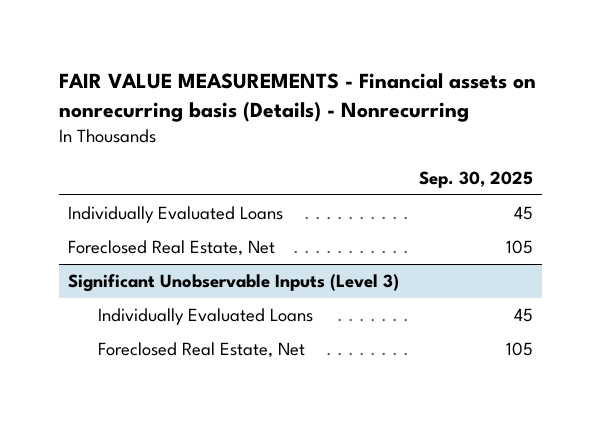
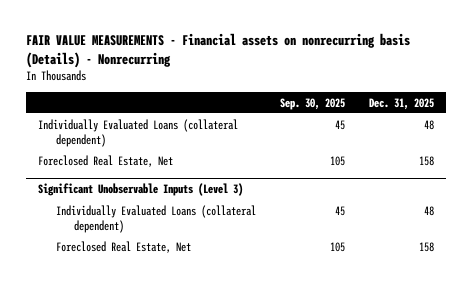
- | Sep. 30, 2025
+ | Sep. 30, 2025 | Dec. 31, 2025
- Individually Evaluated Loans | 45
+ Individually Evaluated Loans (collateral dependent) | 45 | 48
@ Significant Unobservable Inputs (Level 3)
- Individually Evaluated Loans | 45
+ Individually Evaluated Loans (collateral dependent) | 45 | 48

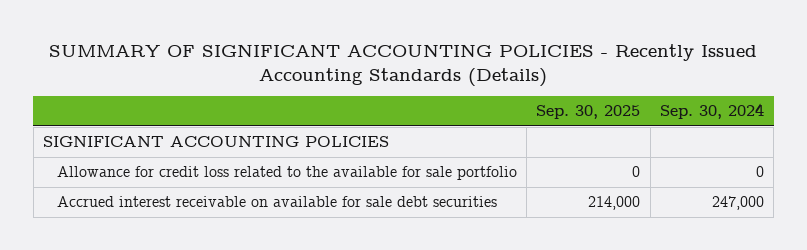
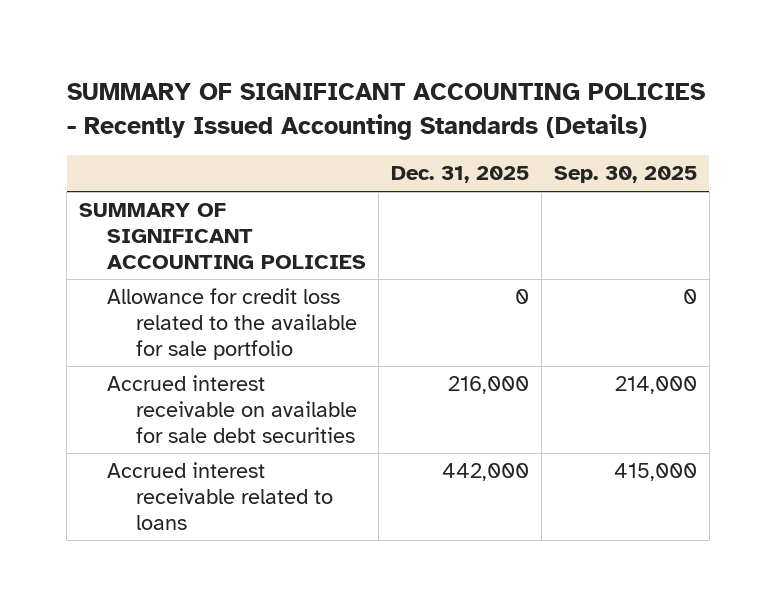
- | Sep. 30, 2025 | Sep. 30, 2024
+ | Dec. 31, 2025 | Sep. 30, 2025
- SIGNIFICANT ACCOUNTING POLICIES
+ SUMMARY OF SIGNIFICANT ACCOUNTING POLICIES
+ Accrued interest receivable related to loans | 442,000 | 415,000

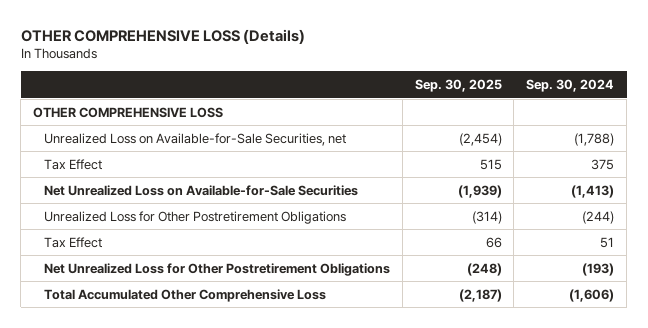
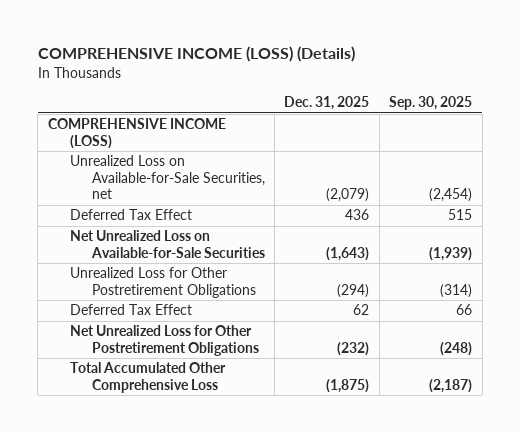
- OTHER COMPREHENSIVE LOSS (Details)
+ COMPREHENSIVE INCOME (LOSS) (Details)
- | Sep. 30, 2025 | Sep. 30, 2024
+ | Dec. 31, 2025 | Sep. 30, 2025
- OTHER COMPREHENSIVE LOSS
+ COMPREHENSIVE INCOME (LOSS)
- Tax Effect | 515 | 375
+ Deferred Tax Effect | 436 | 515
- Tax Effect | 66 | 51
+ Deferred Tax Effect | 62 | 66

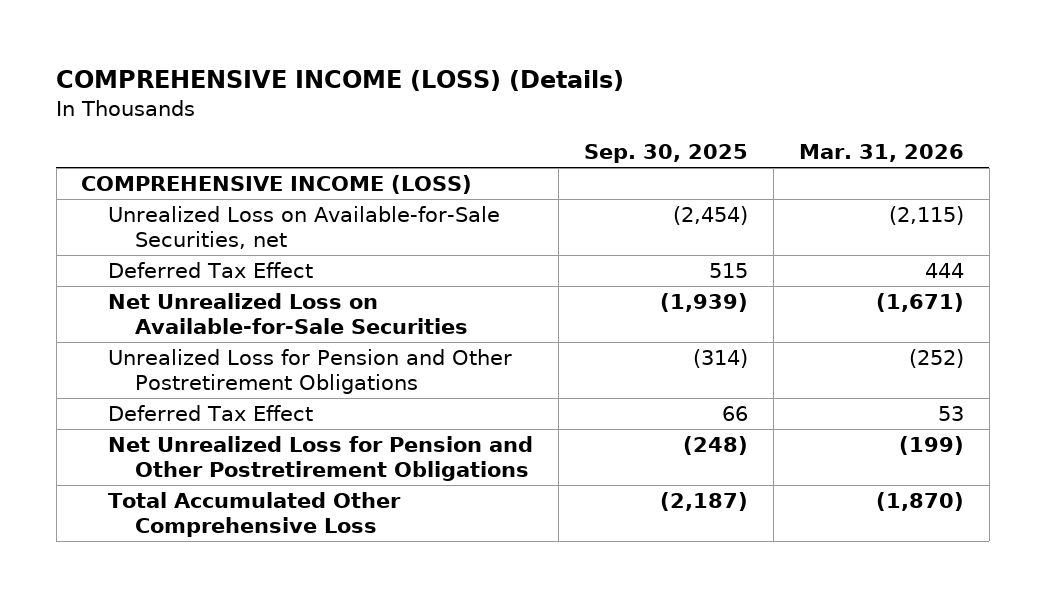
- | Dec. 31, 2025 | Sep. 30, 2025
+ | Sep. 30, 2025 | Mar. 31, 2026
- Unrealized Loss for Other Postretirement Obligations | (294) | (314)
+ Unrealized Loss for Pension and Other Postretirement Obligations | (314) | (252)
- Net Unrealized Loss for Other Postretirement Obligations | (232) | (248)
+ Net Unrealized Loss for Pension and Other Postretirement Obligations | (248) | (199)

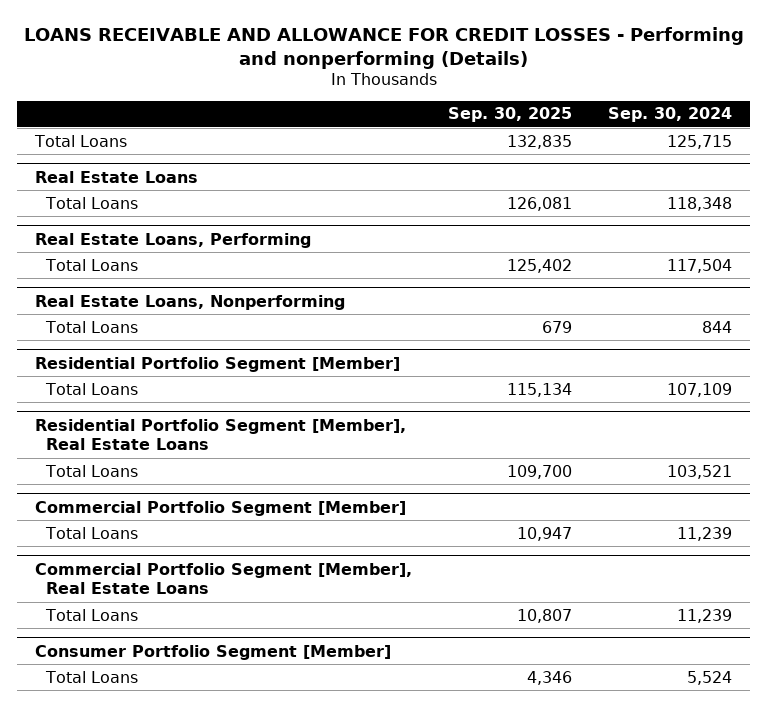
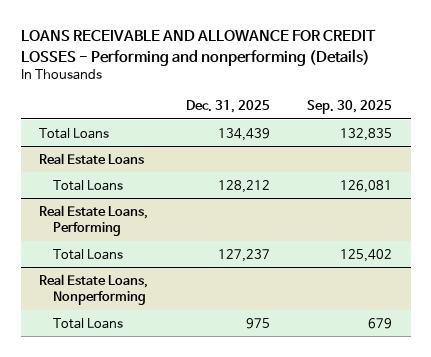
- | Sep. 30, 2025 | Sep. 30, 2024
+ | Dec. 31, 2025 | Sep. 30, 2025
- Residential Portfolio Segment [Member]
- Total Loans | 115,134 | 107,109
- Residential Portfolio Segment [Member], Real Estate Loans
- Total Loans | 109,700 | 103,521
- Commercial Portfolio Segment [Member]
- Total Loans | 10,947 | 11,239
- Commercial Portfolio Segment [Member], Real Estate Loans
- Total Loans | 10,807 | 11,239
- Consumer Portfolio Segment [Member]
- Total Loans | 4,346 | 5,524

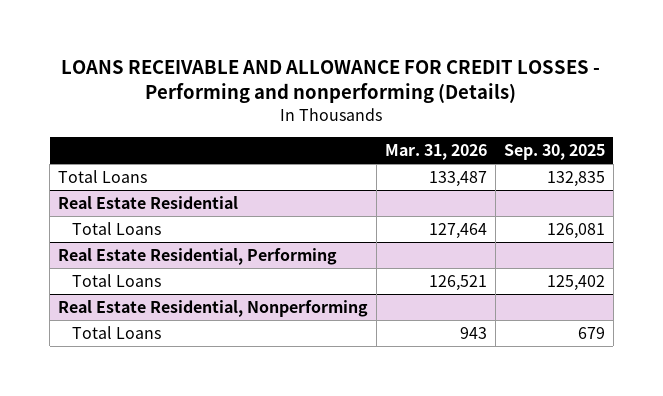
- | Dec. 31, 2025 | Sep. 30, 2025
+ | Mar. 31, 2026 | Sep. 30, 2025
- Real Estate Loans
+ Real Estate Residential
- Real Estate Loans, Performing
+ Real Estate Residential, Performing
- Real Estate Loans, Nonperforming
+ Real Estate Residential, Nonperforming

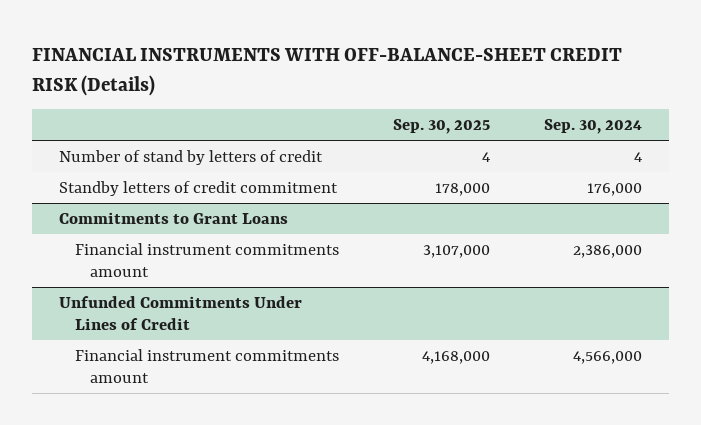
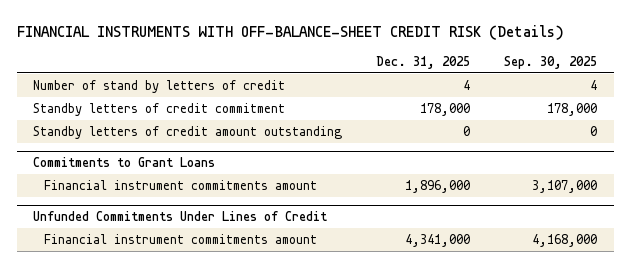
- | Sep. 30, 2025 | Sep. 30, 2024
+ | Dec. 31, 2025 | Sep. 30, 2025
+ Standby letters of credit amount outstanding | 0 | 0

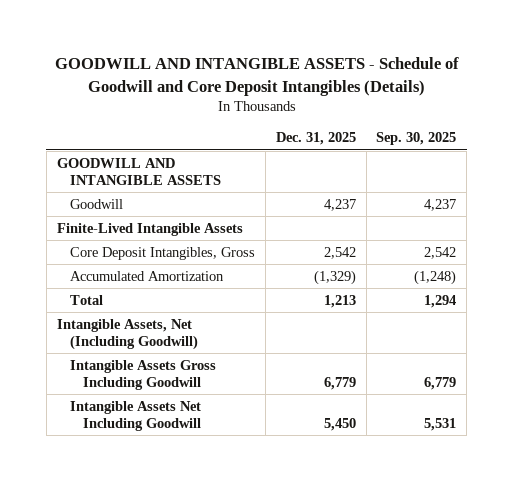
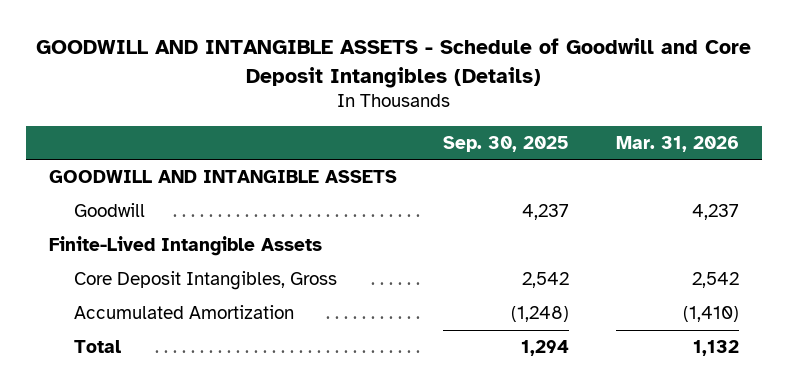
- | Dec. 31, 2025 | Sep. 30, 2025
+ | Sep. 30, 2025 | Mar. 31, 2026
- Intangible Assets, Net (Including Goodwill)
- Intangible Assets Gross Including Goodwill | 6,779 | 6,779
- Intangible Assets Net Including Goodwill | 5,450 | 5,531

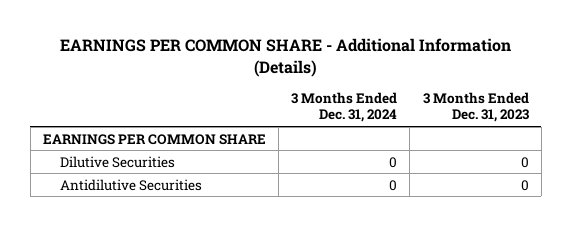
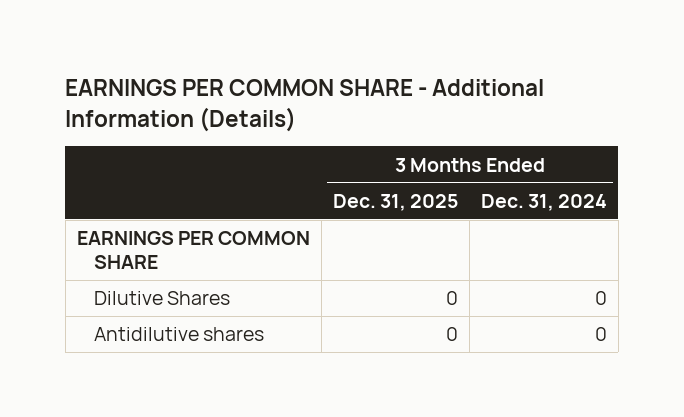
- | 3 Months Ended Dec. 31, 2024 | 3 Months Ended Dec. 31, 2023
+ | 3 Months Ended Dec. 31, 2025 | 3 Months Ended Dec. 31, 2024
- Dilutive Securities | 0 | 0
- Antidilutive Securities | 0 | 0
+ Dilutive Shares | 0 | 0
+ Antidilutive shares | 0 | 0

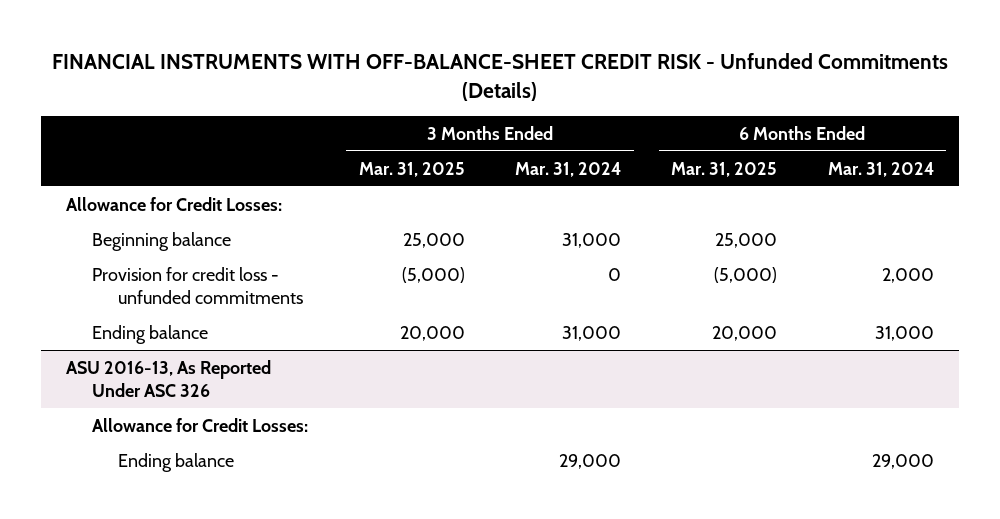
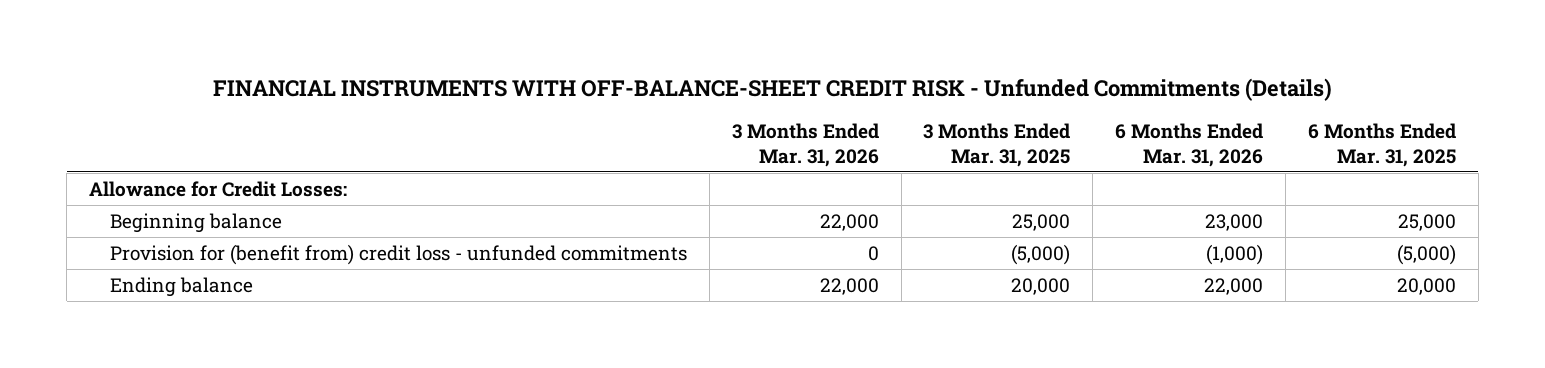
- | 3 Months Ended Mar. 31, 2025 | 3 Months Ended Mar. 31, 2024 | 6 Months Ended Mar. 31, 2025 | 6 Months Ended Mar. 31, 2024
+ | 3 Months Ended Mar. 31, 2026 | 3 Months Ended Mar. 31, 2025 | 6 Months Ended Mar. 31, 2026 | 6 Months Ended Mar. 31, 2025
- Provision for credit loss - unfunded commitments | (5,000) | 0 | (5,000) | 2,000
+ Provision for (benefit from) credit loss - unfunded commitments | 0 | (5,000) | (1,000) | (5,000)
- ASU 2016-13, As Reported Under ASC 326
- Allowance for Credit Losses:
- Ending balance | | 29,000 | | 29,000

